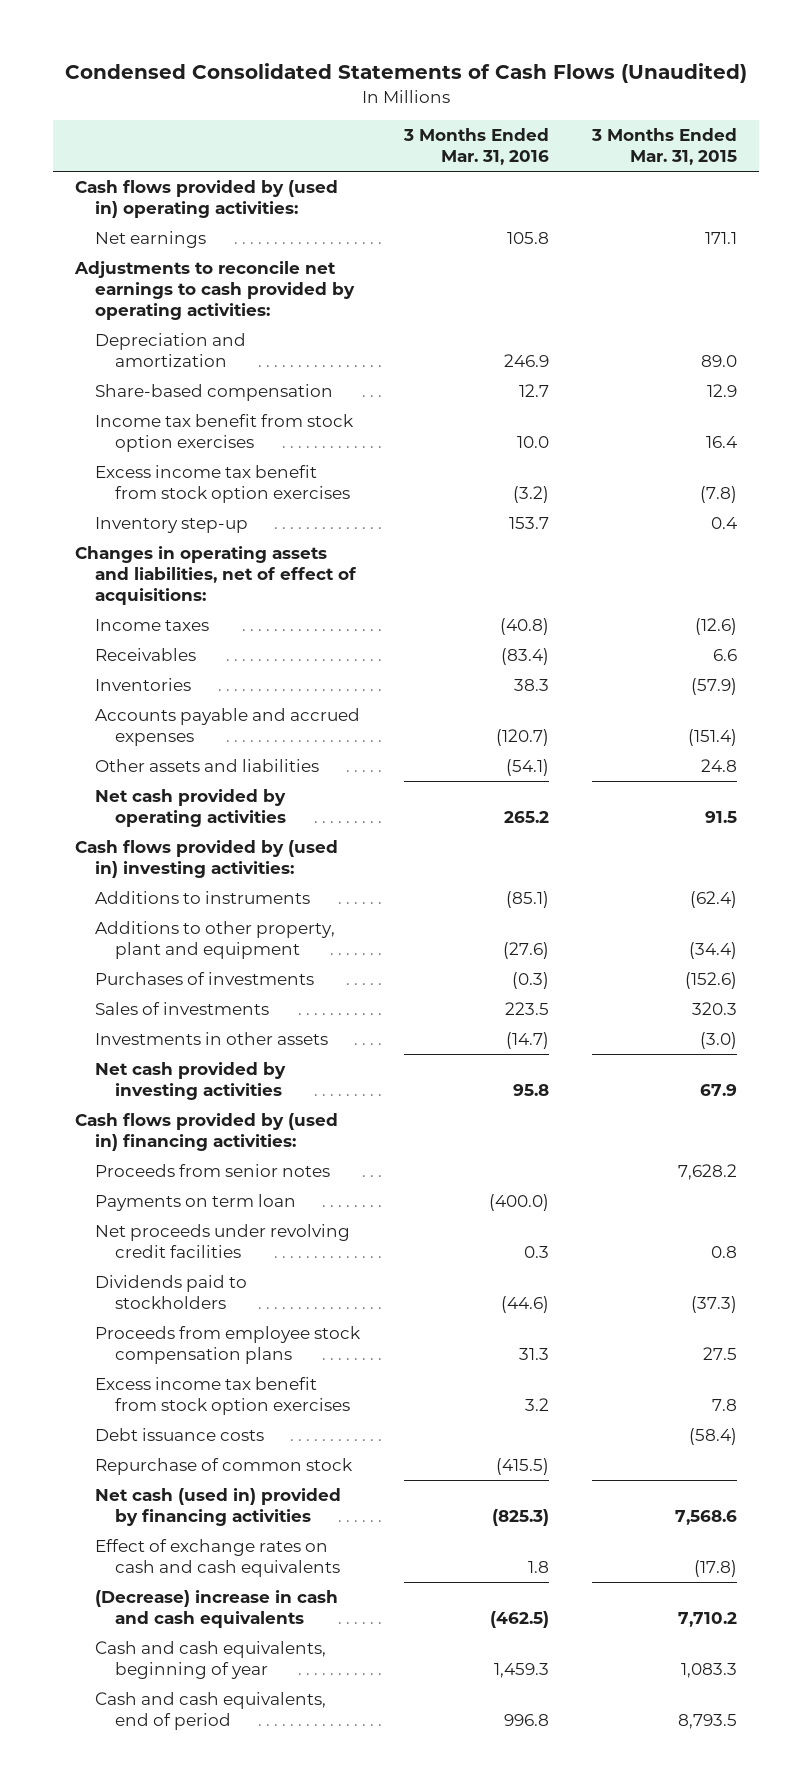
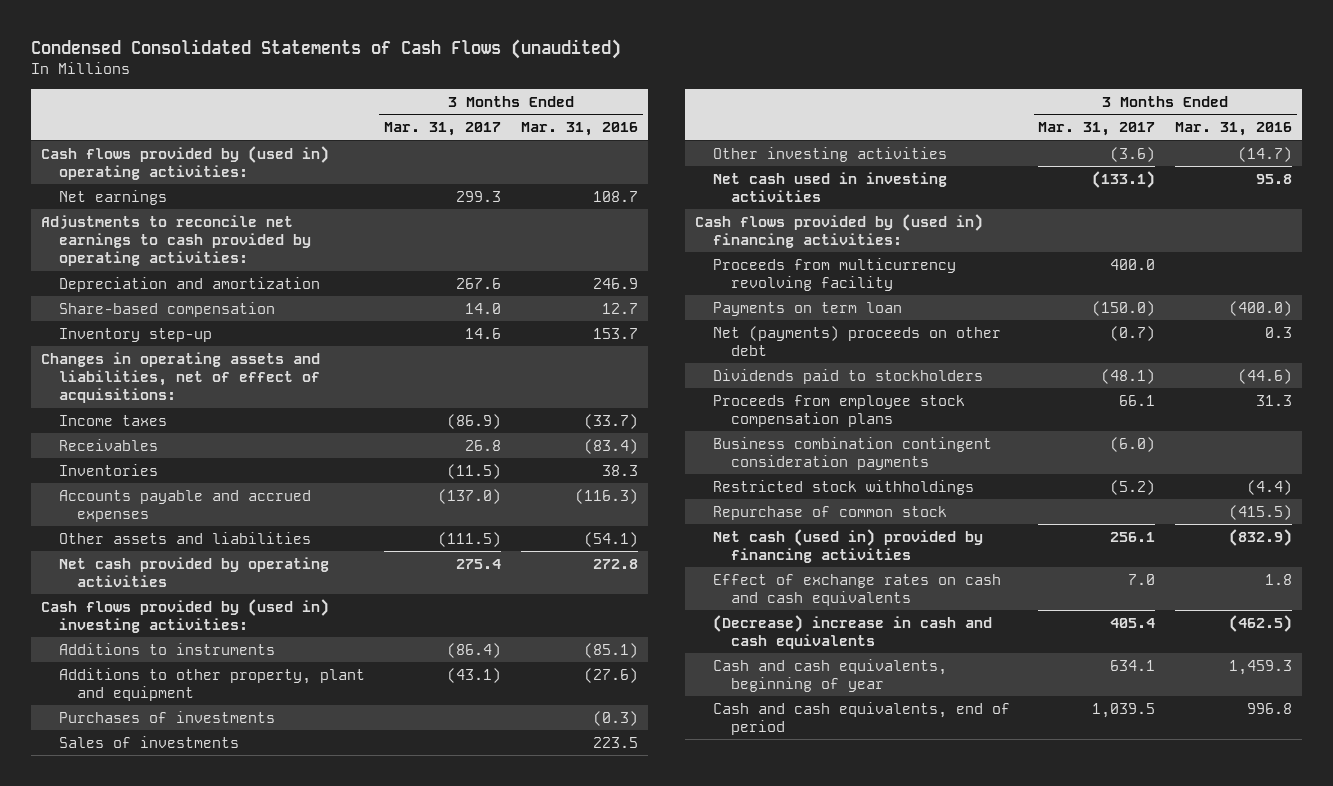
- Condensed Consolidated Statements of Cash Flows (Unaudited)
+ Condensed Consolidated Statements of Cash Flows (unaudited)
- | 3 Months Ended Mar. 31, 2016 | 3 Months Ended Mar. 31, 2015
+ | 3 Months Ended Mar. 31, 2017 | 3 Months Ended Mar. 31, 2016
- Net earnings | 105.8 | 171.1
+ Net earnings | 299.3 | 108.7
- Income tax benefit from stock option exercises | 10.0 | 16.4
- Excess income tax benefit from stock option exercises | (3.2) | (7.8)
- Income taxes | (40.8) | (12.6)
+ Income taxes | (86.9) | (33.7)
- Accounts payable and accrued expenses | (120.7) | (151.4)
+ Accounts payable and accrued expenses | (137.0) | (116.3)
- Net cash provided by operating activities | 265.2 | 91.5
+ Net cash provided by operating activities | 275.4 | 272.8
- Investments in other assets | (14.7) | (3.0)
- Net cash provided by investing activities | 95.8 | 67.9
+ Other investing activities | (3.6) | (14.7)
+ Net cash used in investing activities | (133.1) | 95.8
- Proceeds from senior notes | | 7,628.2
+ Proceeds from multicurrency revolving facility | 400.0 |
- Net proceeds under revolving credit facilities | 0.3 | 0.8
+ Net (payments) proceeds on other debt | (0.7) | 0.3
- Excess income tax benefit from stock option exercises | 3.2 | 7.8
- Debt issuance costs | | (58.4)
+ Business combination contingent consideration payments | (6.0) |
+ Restricted stock withholdings | (5.2) | (4.4)
- Net cash (used in) provided by financing activities | (825.3) | 7,568.6
+ Net cash (used in) provided by financing activities | 256.1 | (832.9)

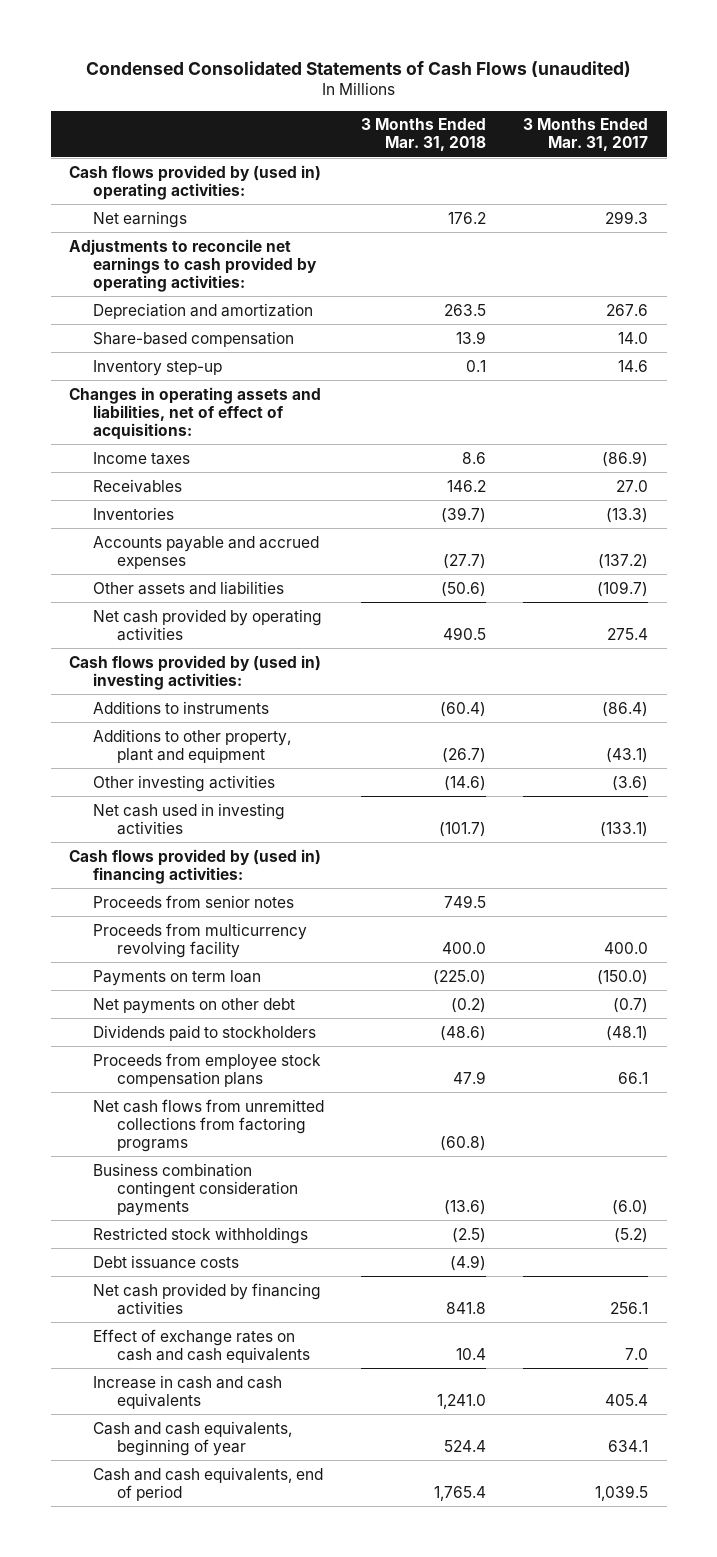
- | 3 Months Ended Mar. 31, 2017 | 3 Months Ended Mar. 31, 2016
+ | 3 Months Ended Mar. 31, 2018 | 3 Months Ended Mar. 31, 2017
- Receivables | 26.8 | (83.4)
- Inventories | (11.5) | 38.3
- Accounts payable and accrued expenses | (137.0) | (116.3)
- Other assets and liabilities | (111.5) | (54.1)
+ Receivables | 146.2 | 27.0
+ Inventories | (39.7) | (13.3)
+ Accounts payable and accrued expenses | (27.7) | (137.2)
+ Other assets and liabilities | (50.6) | (109.7)
- Purchases of investments | | (0.3)
- Sales of investments | | 223.5
+ Proceeds from senior notes | 749.5 |
- Net (payments) proceeds on other debt | (0.7) | 0.3
+ Net payments on other debt | (0.2) | (0.7)
+ Net cash flows from unremitted collections from factoring programs | (60.8) |
- Repurchase of common stock | | (415.5)
- Net cash (used in) provided by financing activities | 256.1 | (832.9)
+ Debt issuance costs | (4.9) |
+ Net cash provided by financing activities | 841.8 | 256.1
- (Decrease) increase in cash and cash equivalents | 405.4 | (462.5)
+ Increase in cash and cash equivalents | 1,241.0 | 405.4

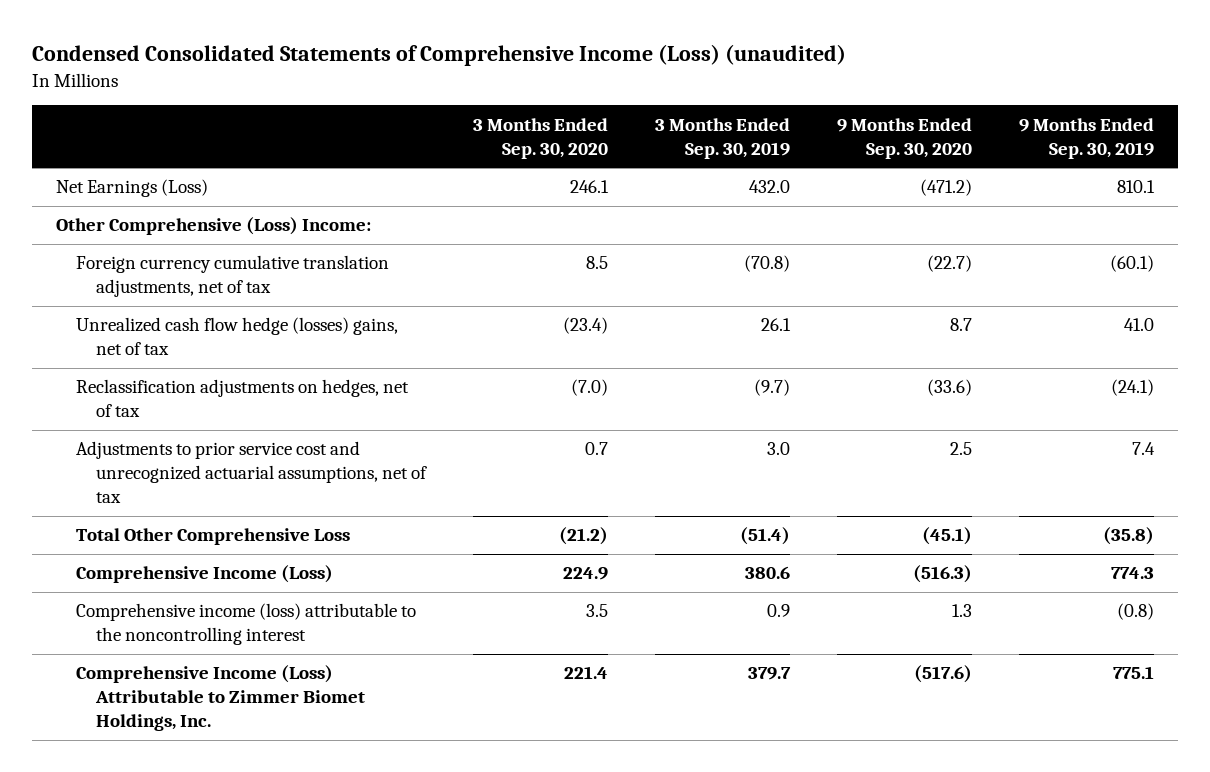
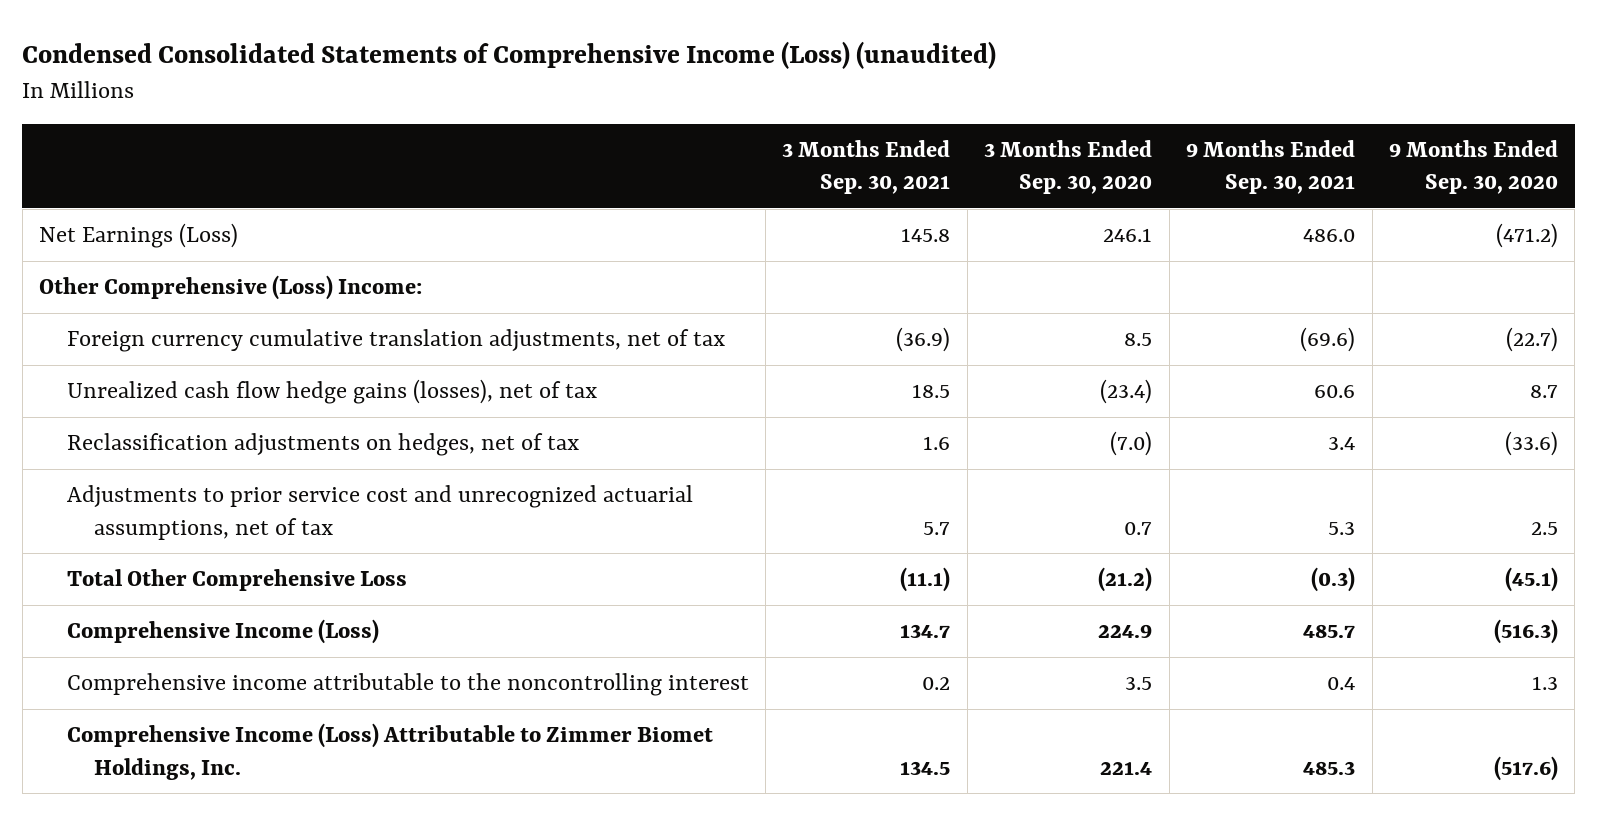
- | 3 Months Ended Sep. 30, 2020 | 3 Months Ended Sep. 30, 2019 | 9 Months Ended Sep. 30, 2020 | 9 Months Ended Sep. 30, 2019
+ | 3 Months Ended Sep. 30, 2021 | 3 Months Ended Sep. 30, 2020 | 9 Months Ended Sep. 30, 2021 | 9 Months Ended Sep. 30, 2020
- Unrealized cash flow hedge (losses) gains, net of tax | (23.4) | 26.1 | 8.7 | 41.0
+ Unrealized cash flow hedge gains (losses), net of tax | 18.5 | (23.4) | 60.6 | 8.7
- Comprehensive income (loss) attributable to the noncontrolling interest | 3.5 | 0.9 | 1.3 | (0.8)
+ Comprehensive income attributable to the noncontrolling interest | 0.2 | 3.5 | 0.4 | 1.3

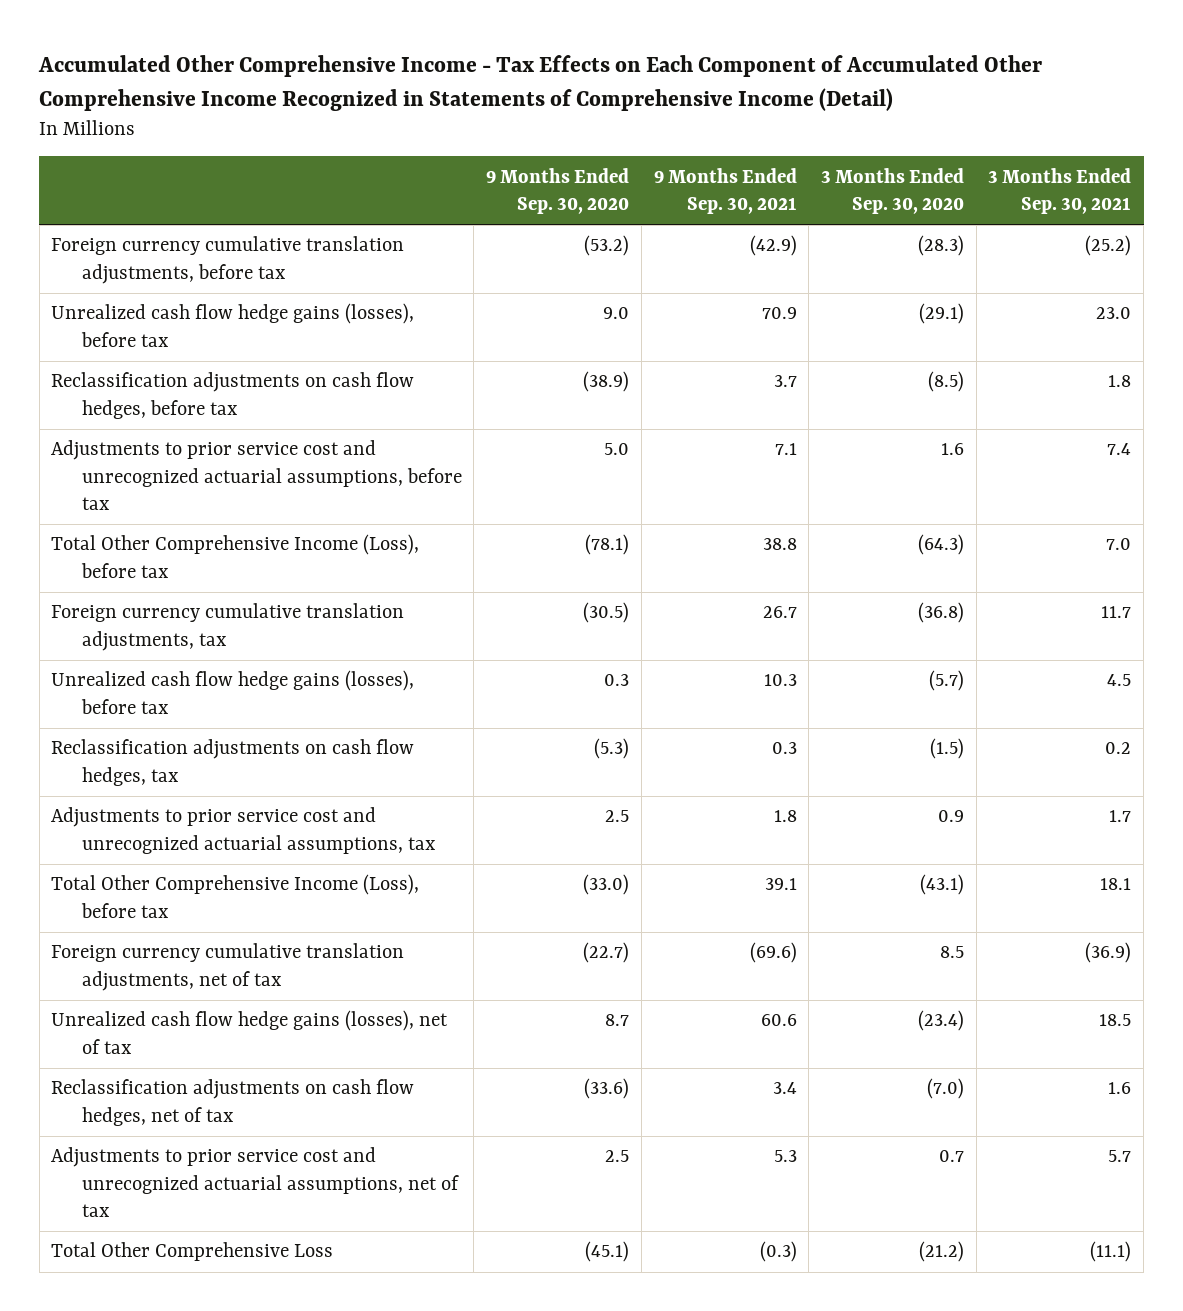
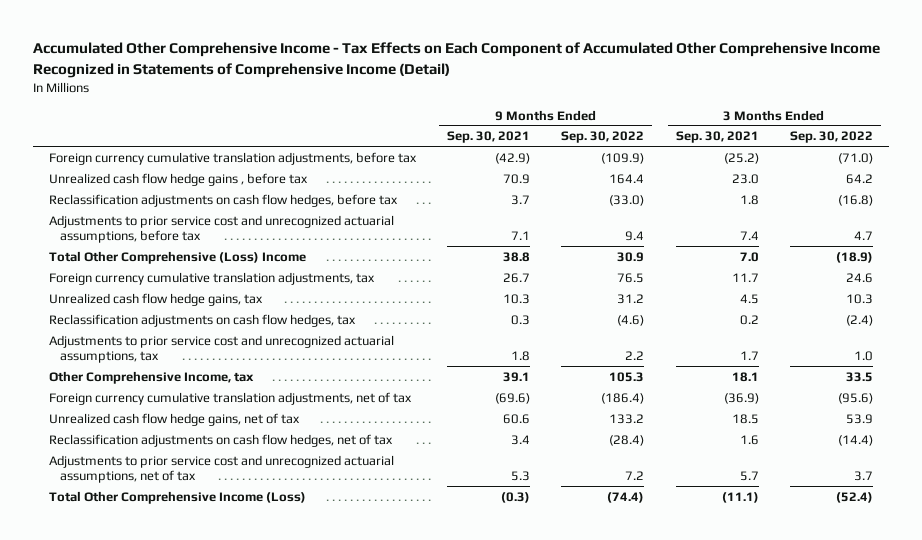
- | 9 Months Ended Sep. 30, 2020 | 9 Months Ended Sep. 30, 2021 | 3 Months Ended Sep. 30, 2020 | 3 Months Ended Sep. 30, 2021
+ | 9 Months Ended Sep. 30, 2021 | 9 Months Ended Sep. 30, 2022 | 3 Months Ended Sep. 30, 2021 | 3 Months Ended Sep. 30, 2022
- Unrealized cash flow hedge gains (losses), before tax | 9.0 | 70.9 | (29.1) | 23.0
+ Unrealized cash flow hedge gains , before tax | 70.9 | 164.4 | 23.0 | 64.2
- Total Other Comprehensive Income (Loss), before tax | (78.1) | 38.8 | (64.3) | 7.0
+ Total Other Comprehensive (Loss) Income | 38.8 | 30.9 | 7.0 | (18.9)
- Unrealized cash flow hedge gains (losses), before tax | 0.3 | 10.3 | (5.7) | 4.5
+ Unrealized cash flow hedge gains, tax | 10.3 | 31.2 | 4.5 | 10.3
- Total Other Comprehensive Income (Loss), before tax | (33.0) | 39.1 | (43.1) | 18.1
+ Other Comprehensive Income, tax | 39.1 | 105.3 | 18.1 | 33.5
- Unrealized cash flow hedge gains (losses), net of tax | 8.7 | 60.6 | (23.4) | 18.5
+ Unrealized cash flow hedge gains, net of tax | 60.6 | 133.2 | 18.5 | 53.9
- Total Other Comprehensive Loss | (45.1) | (0.3) | (21.2) | (11.1)
+ Total Other Comprehensive Income (Loss) | (0.3) | (74.4) | (11.1) | (52.4)

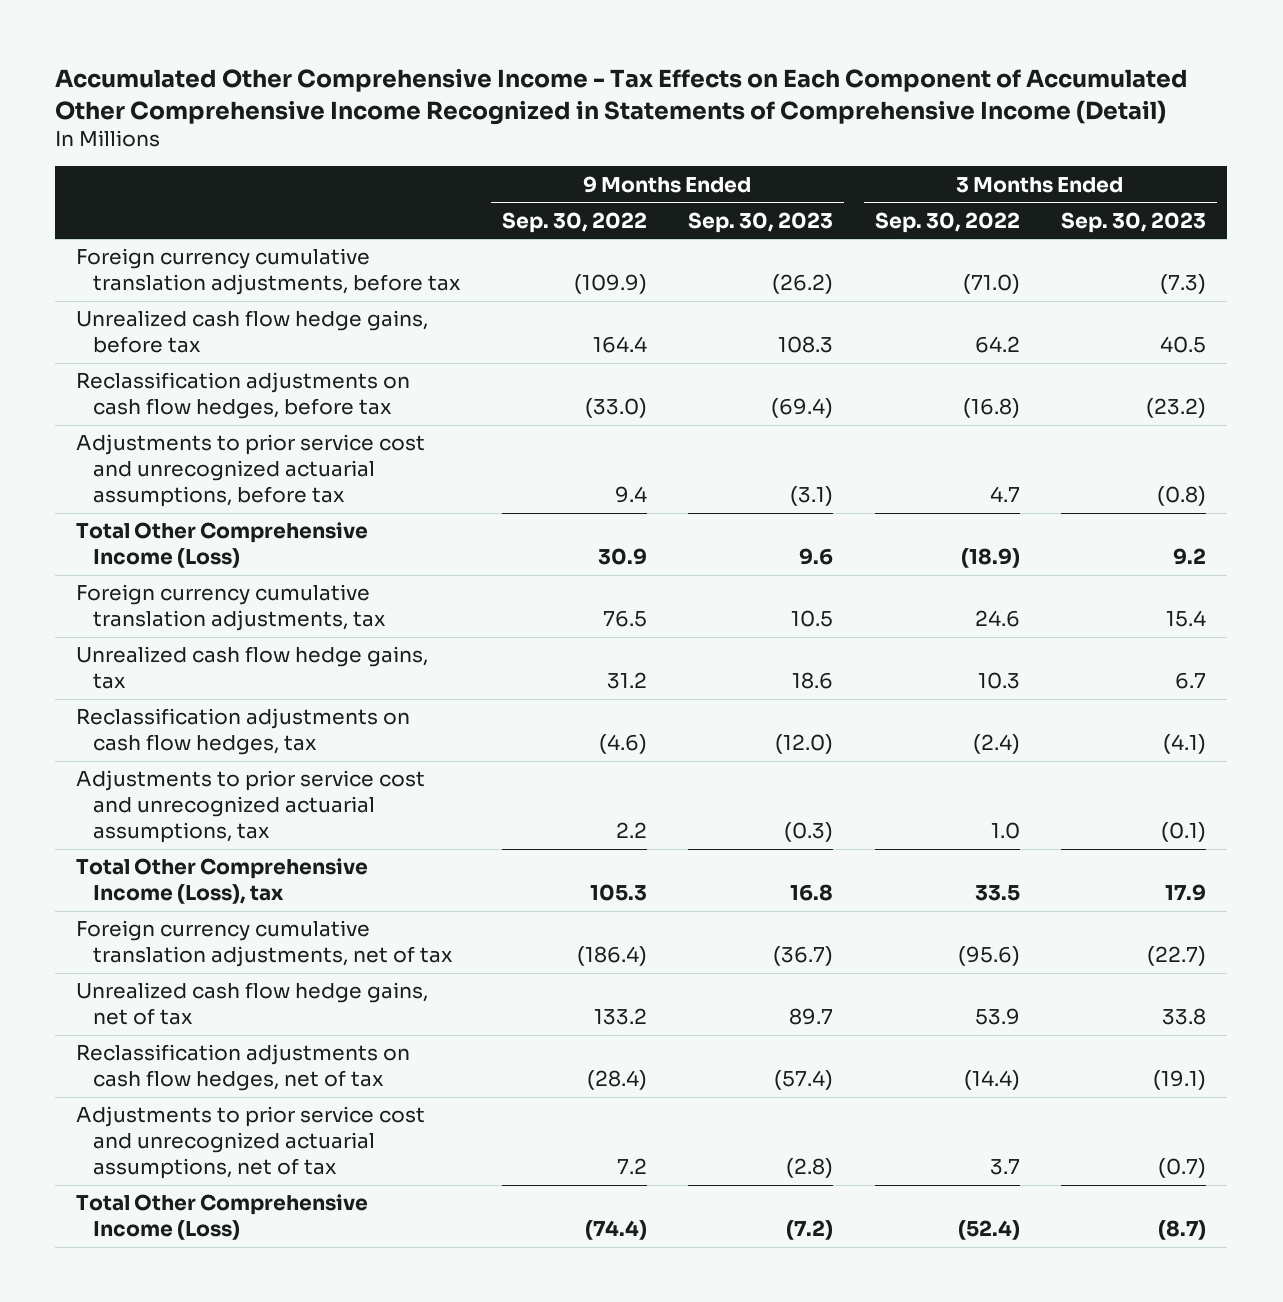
- | 9 Months Ended Sep. 30, 2021 | 9 Months Ended Sep. 30, 2022 | 3 Months Ended Sep. 30, 2021 | 3 Months Ended Sep. 30, 2022
+ | 9 Months Ended Sep. 30, 2022 | 9 Months Ended Sep. 30, 2023 | 3 Months Ended Sep. 30, 2022 | 3 Months Ended Sep. 30, 2023
- Unrealized cash flow hedge gains , before tax | 70.9 | 164.4 | 23.0 | 64.2
+ Unrealized cash flow hedge gains, before tax | 164.4 | 108.3 | 64.2 | 40.5
- Total Other Comprehensive (Loss) Income | 38.8 | 30.9 | 7.0 | (18.9)
+ Total Other Comprehensive Income (Loss) | 30.9 | 9.6 | (18.9) | 9.2
- Other Comprehensive Income, tax | 39.1 | 105.3 | 18.1 | 33.5
+ Total Other Comprehensive Income (Loss), tax | 105.3 | 16.8 | 33.5 | 17.9

